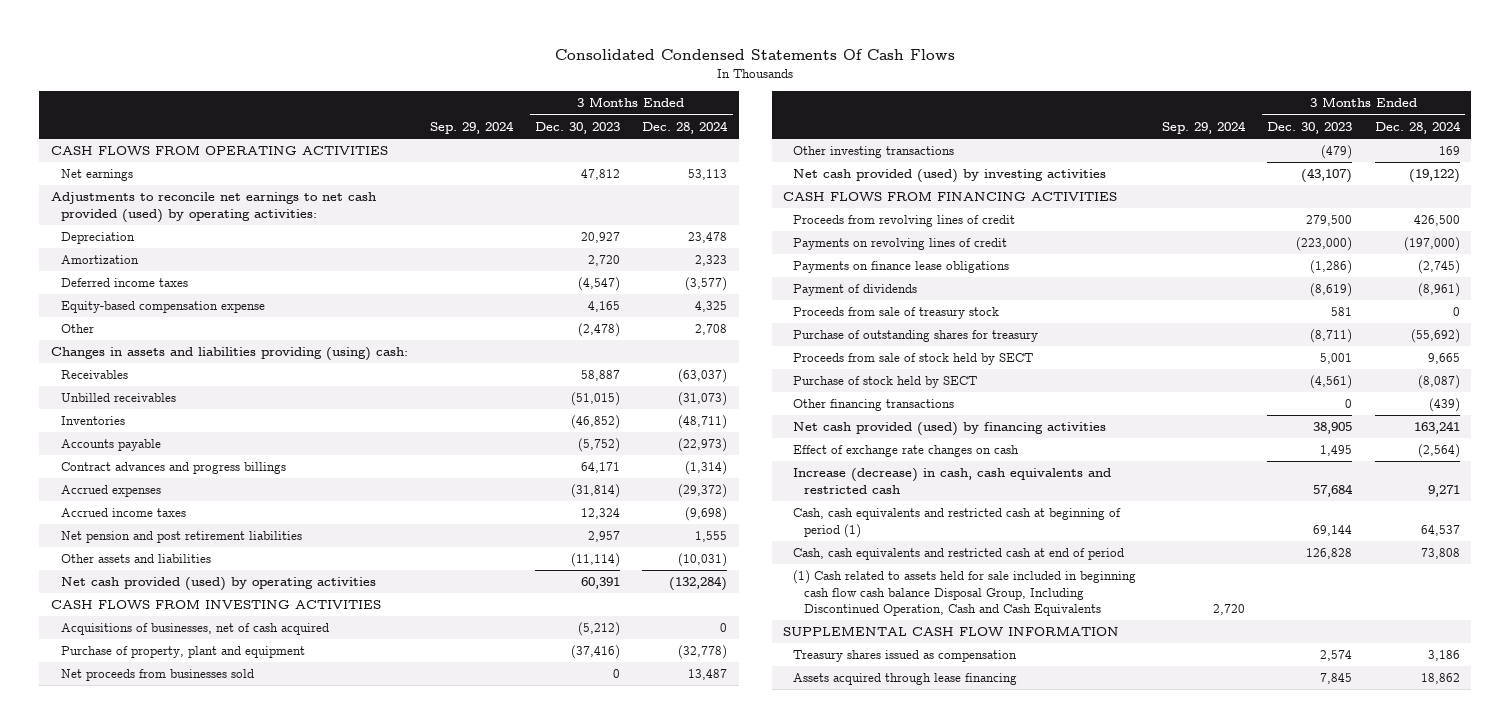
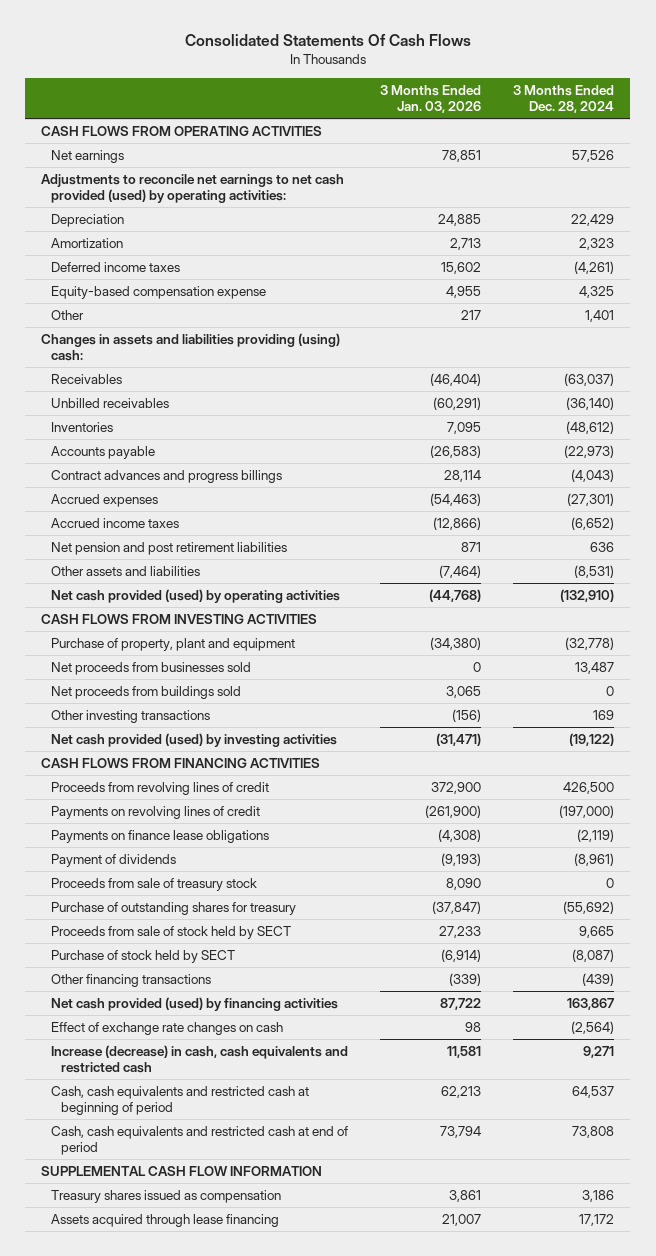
- Consolidated Condensed Statements Of Cash Flows
+ Consolidated Statements Of Cash Flows
- | Sep. 29, 2024 | 3 Months Ended Dec. 30, 2023 | 3 Months Ended Dec. 28, 2024
+ | 3 Months Ended Jan. 03, 2026 | 3 Months Ended Dec. 28, 2024
- Net earnings | | 47,812 | 53,113
+ Net earnings | 78,851 | 57,526
- Depreciation | | 20,927 | 23,478
+ Depreciation | 24,885 | 22,429
- Deferred income taxes | | (4,547) | (3,577)
+ Deferred income taxes | 15,602 | (4,261)
- Other | | (2,478) | 2,708
+ Other | 217 | 1,401
- Unbilled receivables | | (51,015) | (31,073)
- Inventories | | (46,852) | (48,711)
+ Unbilled receivables | (60,291) | (36,140)
+ Inventories | 7,095 | (48,612)
- Contract advances and progress billings | | 64,171 | (1,314)
- Accrued expenses | | (31,814) | (29,372)
- Accrued income taxes | | 12,324 | (9,698)
- Net pension and post retirement liabilities | | 2,957 | 1,555
- Other assets and liabilities | | (11,114) | (10,031)
- Net cash provided (used) by operating activities | | 60,391 | (132,284)
+ Contract advances and progress billings | 28,114 | (4,043)
+ Accrued expenses | (54,463) | (27,301)
+ Accrued income taxes | (12,866) | (6,652)
+ Net pension and post retirement liabilities | 871 | 636
+ Other assets and liabilities | (7,464) | (8,531)
+ Net cash provided (used) by operating activities | (44,768) | (132,910)
- Acquisitions of businesses, net of cash acquired | | (5,212) | 0
+ Net proceeds from buildings sold | 3,065 | 0
- Payments on finance lease obligations | | (1,286) | (2,745)
+ Payments on finance lease obligations | (4,308) | (2,119)
- Net cash provided (used) by financing activities | | 38,905 | 163,241
+ Net cash provided (used) by financing activities | 87,722 | 163,867
- Cash, cash equivalents and restricted cash at beginning of period (1) | | 69,144 | 64,537
+ Cash, cash equivalents and restricted cash at beginning of period | 62,213 | 64,537
- (1) Cash related to assets held for sale included in beginning cash flow cash balance Disposal Group, Including Discontinued Operation, Cash and Cash Equivalents | 2,720 | |
- Assets acquired through lease financing | | 7,845 | 18,862
+ Assets acquired through lease financing | 21,007 | 17,172

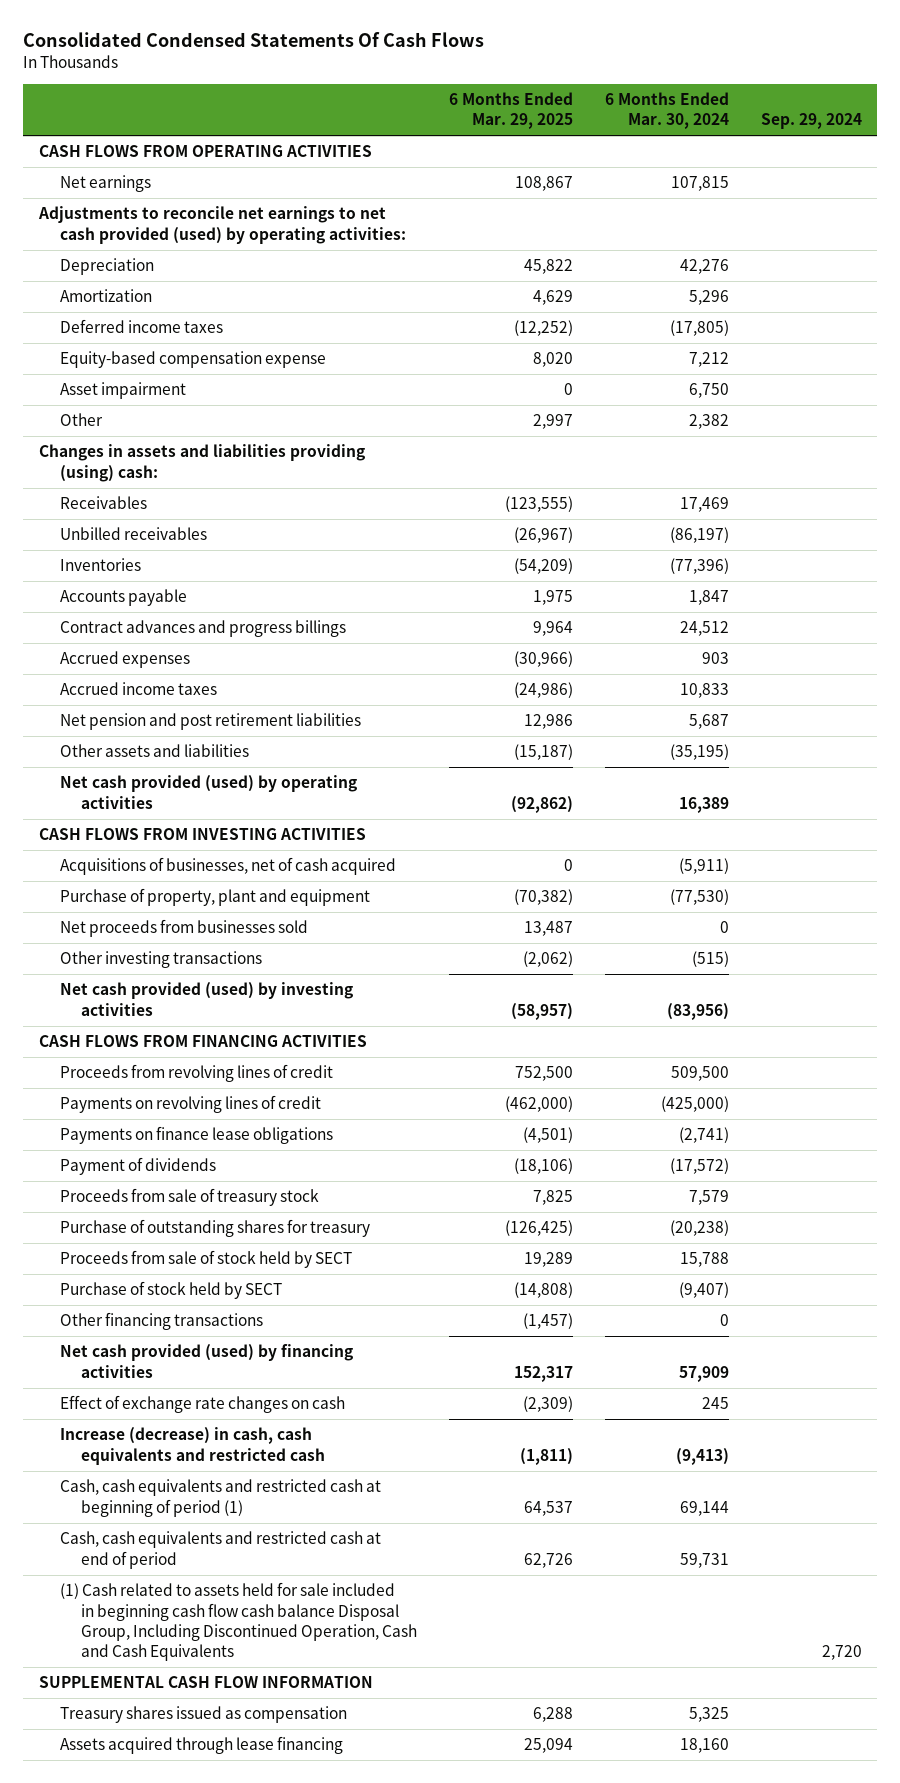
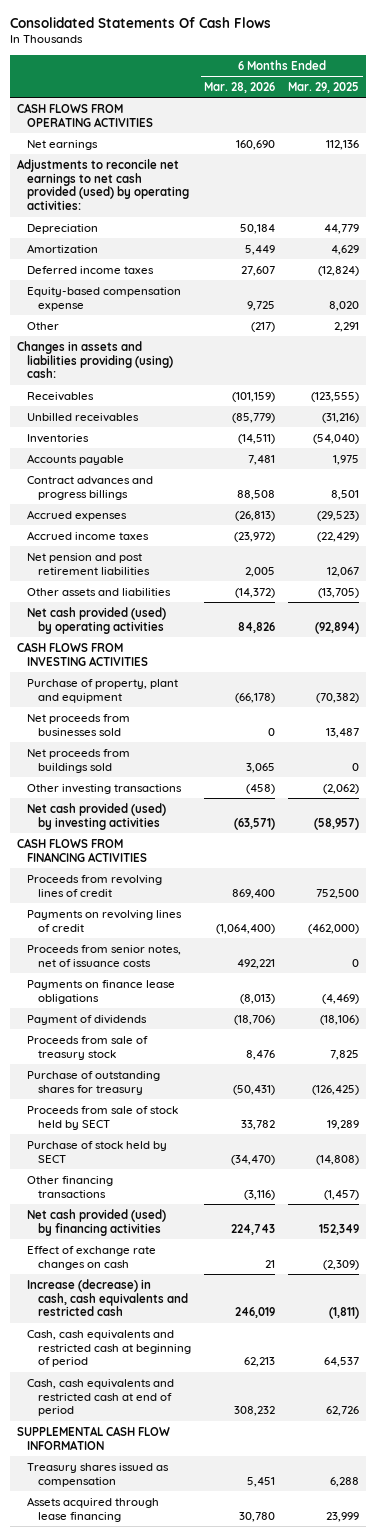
- Consolidated Condensed Statements Of Cash Flows
+ Consolidated Statements Of Cash Flows
- | 6 Months Ended Mar. 29, 2025 | 6 Months Ended Mar. 30, 2024 | Sep. 29, 2024
+ | 6 Months Ended Mar. 28, 2026 | 6 Months Ended Mar. 29, 2025
- Net earnings | 108,867 | 107,815 |
+ Net earnings | 160,690 | 112,136
- Depreciation | 45,822 | 42,276 |
+ Depreciation | 50,184 | 44,779
- Deferred income taxes | (12,252) | (17,805) |
+ Deferred income taxes | 27,607 | (12,824)
- Asset impairment | 0 | 6,750 |
- Other | 2,997 | 2,382 |
+ Other | (217) | 2,291
- Unbilled receivables | (26,967) | (86,197) |
- Inventories | (54,209) | (77,396) |
+ Unbilled receivables | (85,779) | (31,216)
+ Inventories | (14,511) | (54,040)
- Contract advances and progress billings | 9,964 | 24,512 |
- Accrued expenses | (30,966) | 903 |
- Accrued income taxes | (24,986) | 10,833 |
- Net pension and post retirement liabilities | 12,986 | 5,687 |
- Other assets and liabilities | (15,187) | (35,195) |
- Net cash provided (used) by operating activities | (92,862) | 16,389 |
+ Contract advances and progress billings | 88,508 | 8,501
+ Accrued expenses | (26,813) | (29,523)
+ Accrued income taxes | (23,972) | (22,429)
+ Net pension and post retirement liabilities | 2,005 | 12,067
+ Other assets and liabilities | (14,372) | (13,705)
+ Net cash provided (used) by operating activities | 84,826 | (92,894)
- Acquisitions of businesses, net of cash acquired | 0 | (5,911) |
+ Net proceeds from buildings sold | 3,065 | 0
- Payments on finance lease obligations | (4,501) | (2,741) |
+ Proceeds from senior notes, net of issuance costs | 492,221 | 0
+ Payments on finance lease obligations | (8,013) | (4,469)
- Net cash provided (used) by financing activities | 152,317 | 57,909 |
+ Net cash provided (used) by financing activities | 224,743 | 152,349
- Cash, cash equivalents and restricted cash at beginning of period (1) | 64,537 | 69,144 |
+ Cash, cash equivalents and restricted cash at beginning of period | 62,213 | 64,537
- (1) Cash related to assets held for sale included in beginning cash flow cash balance Disposal Group, Including Discontinued Operation, Cash and Cash Equivalents | | | 2,720
- Assets acquired through lease financing | 25,094 | 18,160 |
+ Assets acquired through lease financing | 30,780 | 23,999

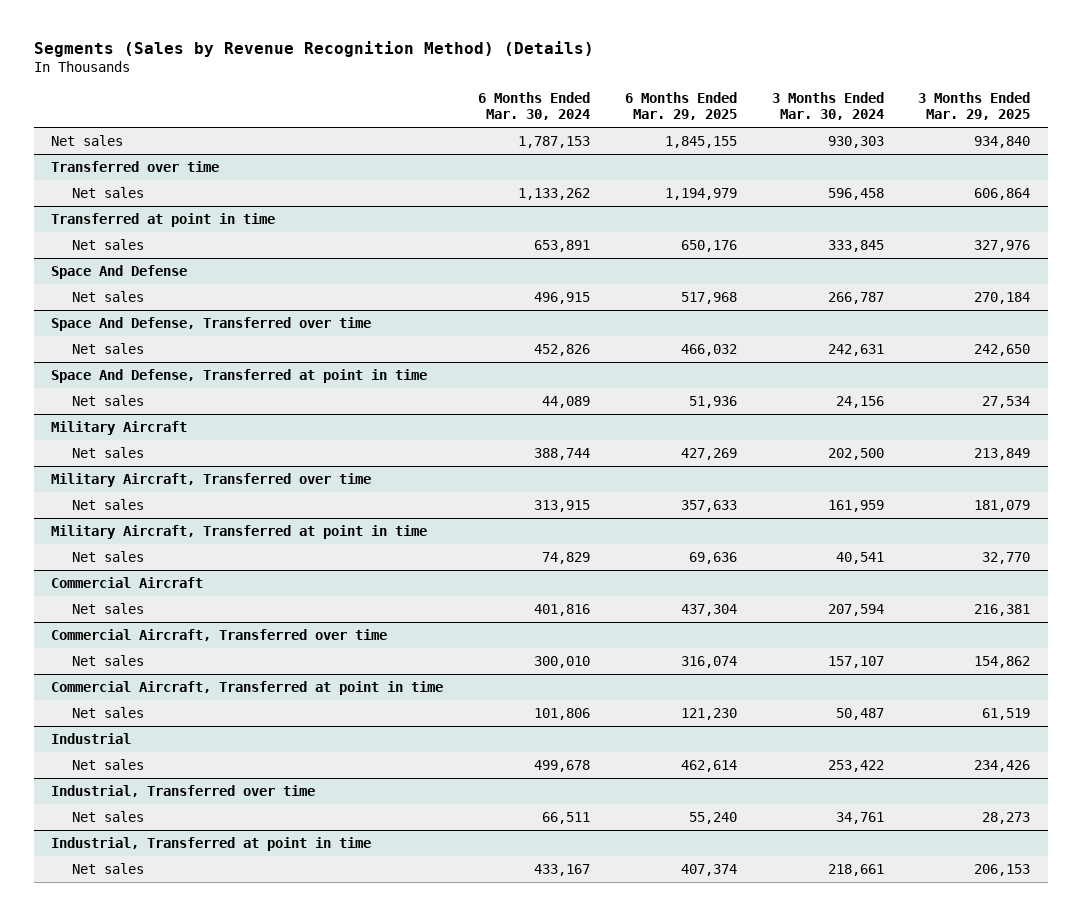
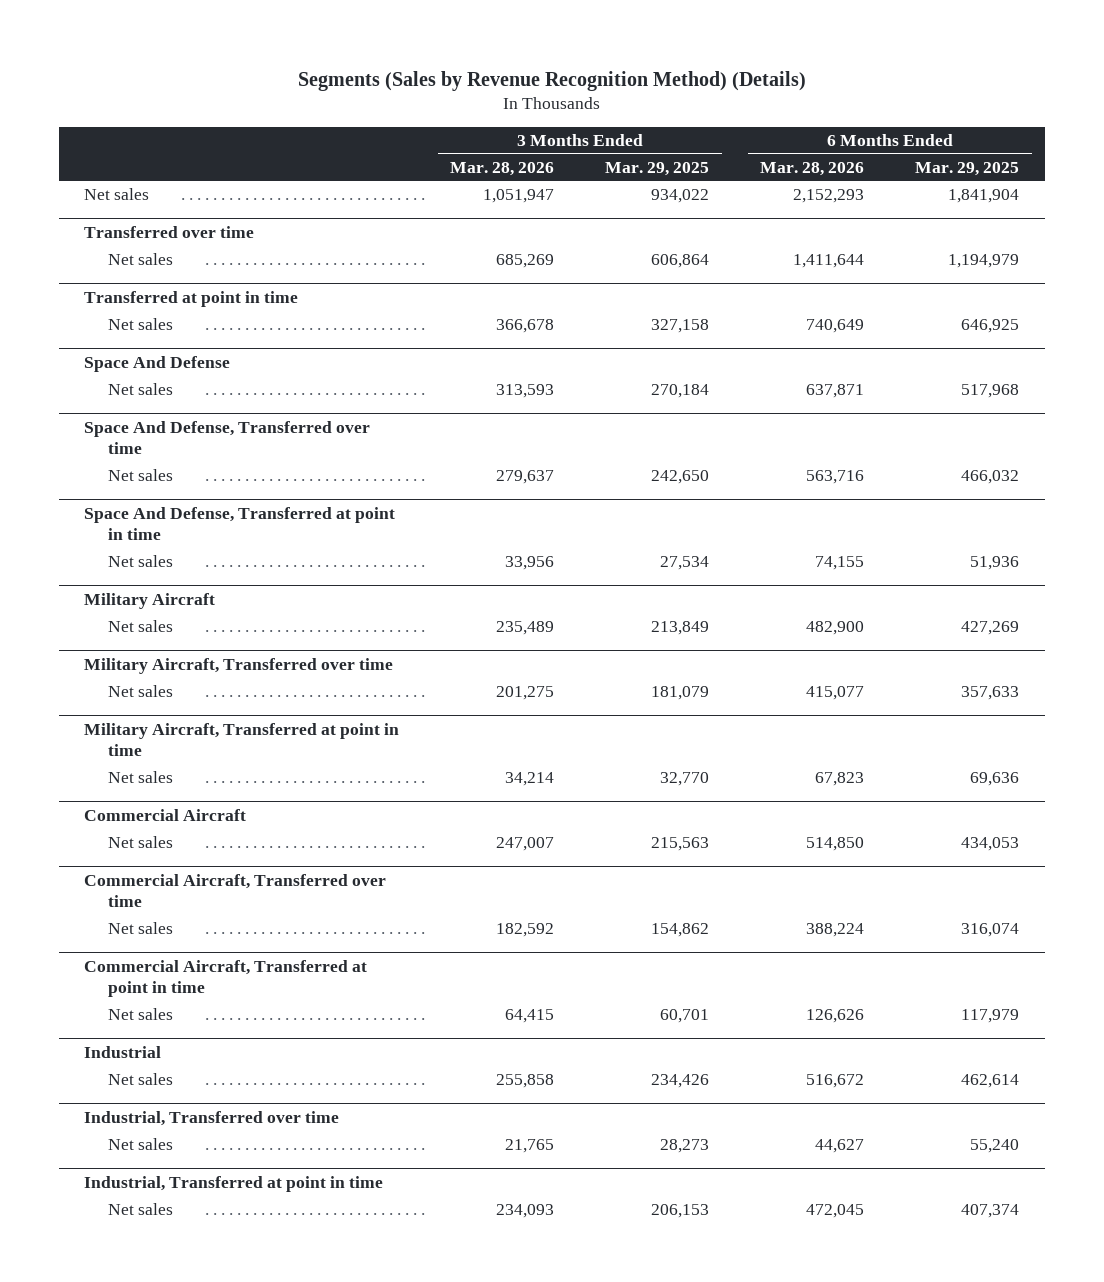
- | 6 Months Ended Mar. 30, 2024 | 6 Months Ended Mar. 29, 2025 | 3 Months Ended Mar. 30, 2024 | 3 Months Ended Mar. 29, 2025
+ | 3 Months Ended Mar. 28, 2026 | 3 Months Ended Mar. 29, 2025 | 6 Months Ended Mar. 28, 2026 | 6 Months Ended Mar. 29, 2025
- Net sales | 1,787,153 | 1,845,155 | 930,303 | 934,840
+ Net sales | 1,051,947 | 934,022 | 2,152,293 | 1,841,904
@ Transferred at point in time
- Net sales | 653,891 | 650,176 | 333,845 | 327,976
+ Net sales | 366,678 | 327,158 | 740,649 | 646,925
@ Commercial Aircraft
- Net sales | 401,816 | 437,304 | 207,594 | 216,381
+ Net sales | 247,007 | 215,563 | 514,850 | 434,053
@ Commercial Aircraft, Transferred at point in time
- Net sales | 101,806 | 121,230 | 50,487 | 61,519
+ Net sales | 64,415 | 60,701 | 126,626 | 117,979

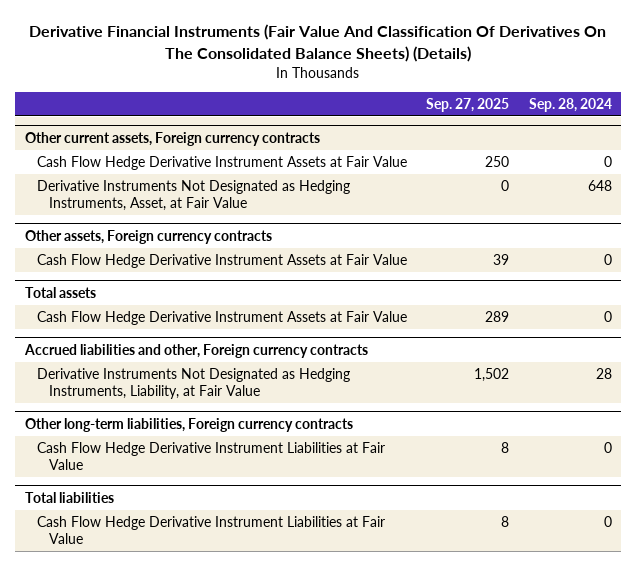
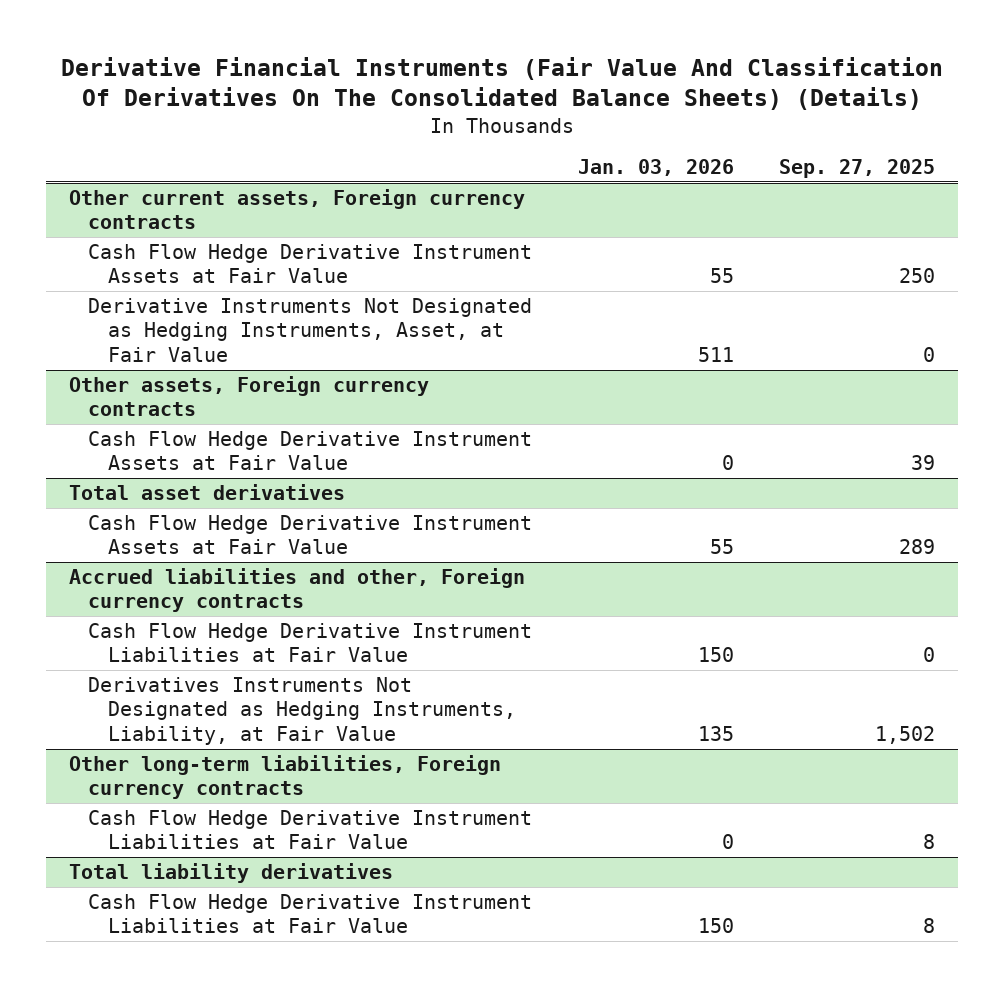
- | Sep. 27, 2025 | Sep. 28, 2024
+ | Jan. 03, 2026 | Sep. 27, 2025
- Total assets
+ Total asset derivatives
@ Accrued liabilities and other, Foreign currency contracts
- Derivative Instruments Not Designated as Hedging Instruments, Liability, at Fair Value | 1,502 | 28
+ Cash Flow Hedge Derivative Instrument Liabilities at Fair Value | 150 | 0
+ Derivatives Instruments Not Designated as Hedging Instruments, Liability, at Fair Value | 135 | 1,502
- Total liabilities
+ Total liability derivatives

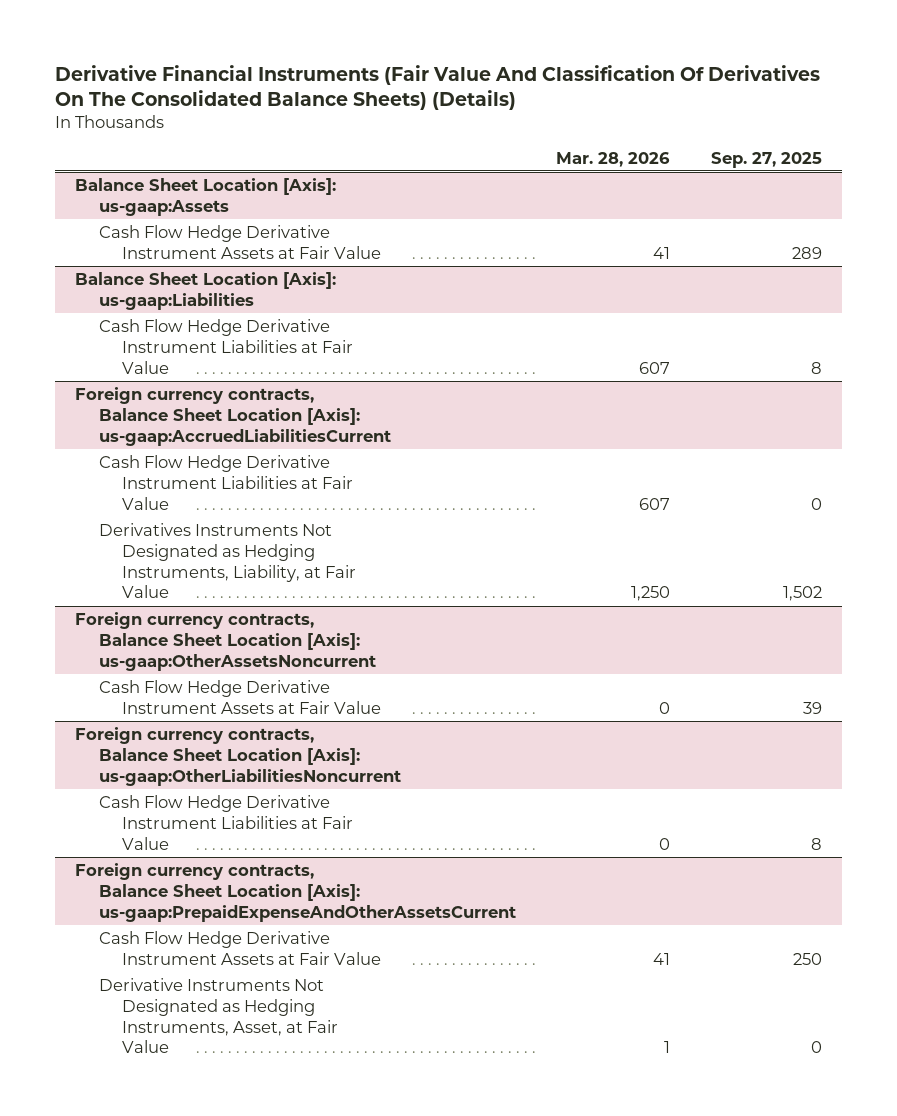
- | Jan. 03, 2026 | Sep. 27, 2025
+ | Mar. 28, 2026 | Sep. 27, 2025
- Other current assets, Foreign currency contracts
- Cash Flow Hedge Derivative Instrument Assets at Fair Value | 55 | 250
- Derivative Instruments Not Designated as Hedging Instruments, Asset, at Fair Value | 511 | 0
- Other assets, Foreign currency contracts
- Cash Flow Hedge Derivative Instrument Assets at Fair Value | 0 | 39
- Total asset derivatives
+ Balance Sheet Location [Axis]: us-gaap:Assets
- Accrued liabilities and other, Foreign currency contracts
+ Balance Sheet Location [Axis]: us-gaap:Liabilities
+ Cash Flow Hedge Derivative Instrument Liabilities at Fair Value | 607 | 8
+ Foreign currency contracts, Balance Sheet Location [Axis]: us-gaap:AccruedLiabilitiesCurrent
- Other long-term liabilities, Foreign currency contracts
- Cash Flow Hedge Derivative Instrument Liabilities at Fair Value | 0 | 8
- Total liability derivatives
+ Foreign currency contracts, Balance Sheet Location [Axis]: us-gaap:OtherAssetsNoncurrent
+ Cash Flow Hedge Derivative Instrument Assets at Fair Value | 0 | 39
+ Foreign currency contracts, Balance Sheet Location [Axis]: us-gaap:OtherLiabilitiesNoncurrent
+ Foreign currency contracts, Balance Sheet Location [Axis]: us-gaap:PrepaidExpenseAndOtherAssetsCurrent
+ Cash Flow Hedge Derivative Instrument Assets at Fair Value | 41 | 250
+ Derivative Instruments Not Designated as Hedging Instruments, Asset, at Fair Value | 1 | 0

